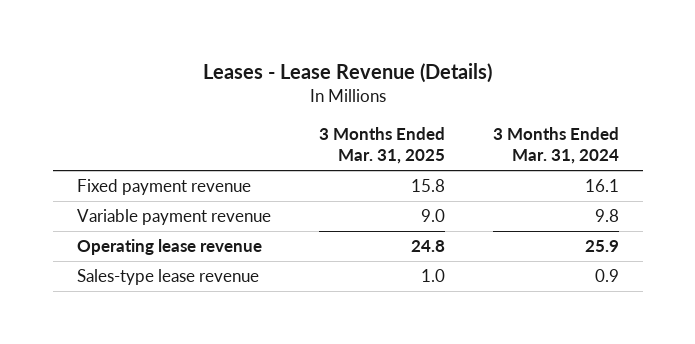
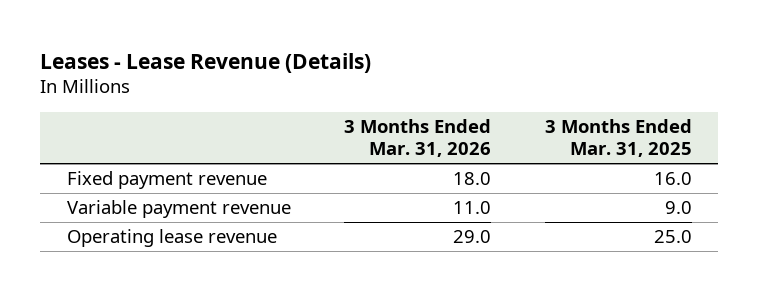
- | 3 Months Ended Mar. 31, 2025 | 3 Months Ended Mar. 31, 2024
+ | 3 Months Ended Mar. 31, 2026 | 3 Months Ended Mar. 31, 2025
- Fixed payment revenue | 15.8 | 16.1
+ Fixed payment revenue | 18.0 | 16.0
- Operating lease revenue | 24.8 | 25.9
- Sales-type lease revenue | 1.0 | 0.9
+ Operating lease revenue | 29.0 | 25.0

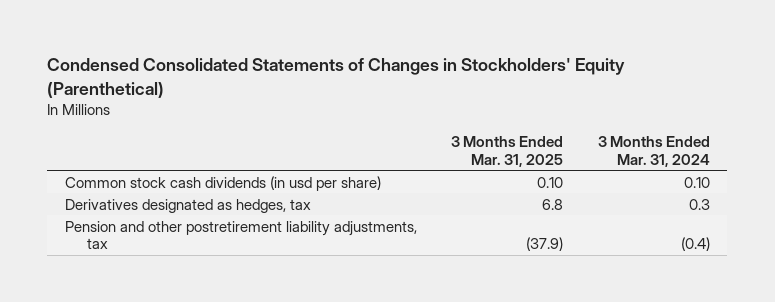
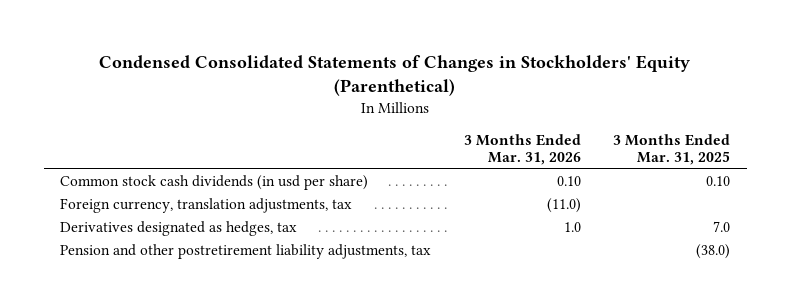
- | 3 Months Ended Mar. 31, 2025 | 3 Months Ended Mar. 31, 2024
+ | 3 Months Ended Mar. 31, 2026 | 3 Months Ended Mar. 31, 2025
- Derivatives designated as hedges, tax | 6.8 | 0.3
- Pension and other postretirement liability adjustments, tax | (37.9) | (0.4)
+ Foreign currency, translation adjustments, tax | (11.0) |
+ Derivatives designated as hedges, tax | 1.0 | 7.0
+ Pension and other postretirement liability adjustments, tax | | (38.0)

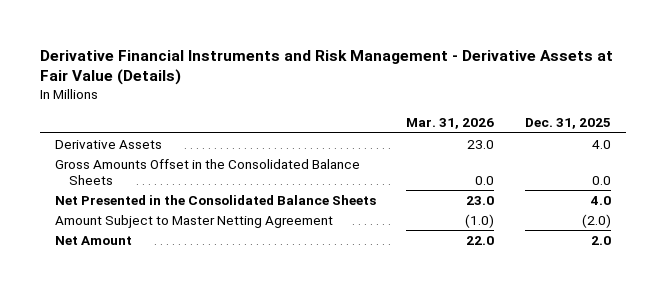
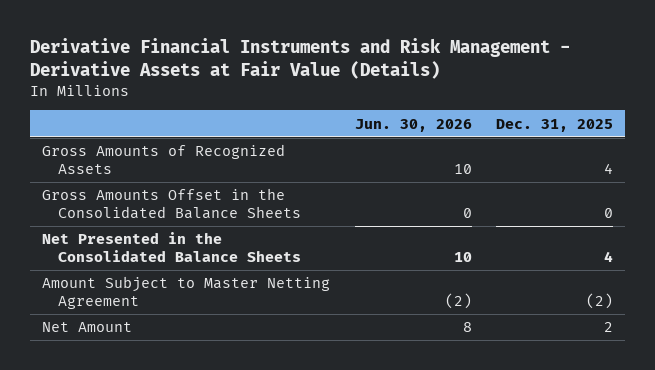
- | Mar. 31, 2026 | Dec. 31, 2025
+ | Jun. 30, 2026 | Dec. 31, 2025
- Derivative Assets | 23.0 | 4.0
- Gross Amounts Offset in the Consolidated Balance Sheets | 0.0 | 0.0
- Net Presented in the Consolidated Balance Sheets | 23.0 | 4.0
- Amount Subject to Master Netting Agreement | (1.0) | (2.0)
- Net Amount | 22.0 | 2.0
+ Gross Amounts of Recognized Assets | 10 | 4
+ Gross Amounts Offset in the Consolidated Balance Sheets | 0 | 0
+ Net Presented in the Consolidated Balance Sheets | 10 | 4
+ Amount Subject to Master Netting Agreement | (2) | (2)
+ Net Amount | 8 | 2

